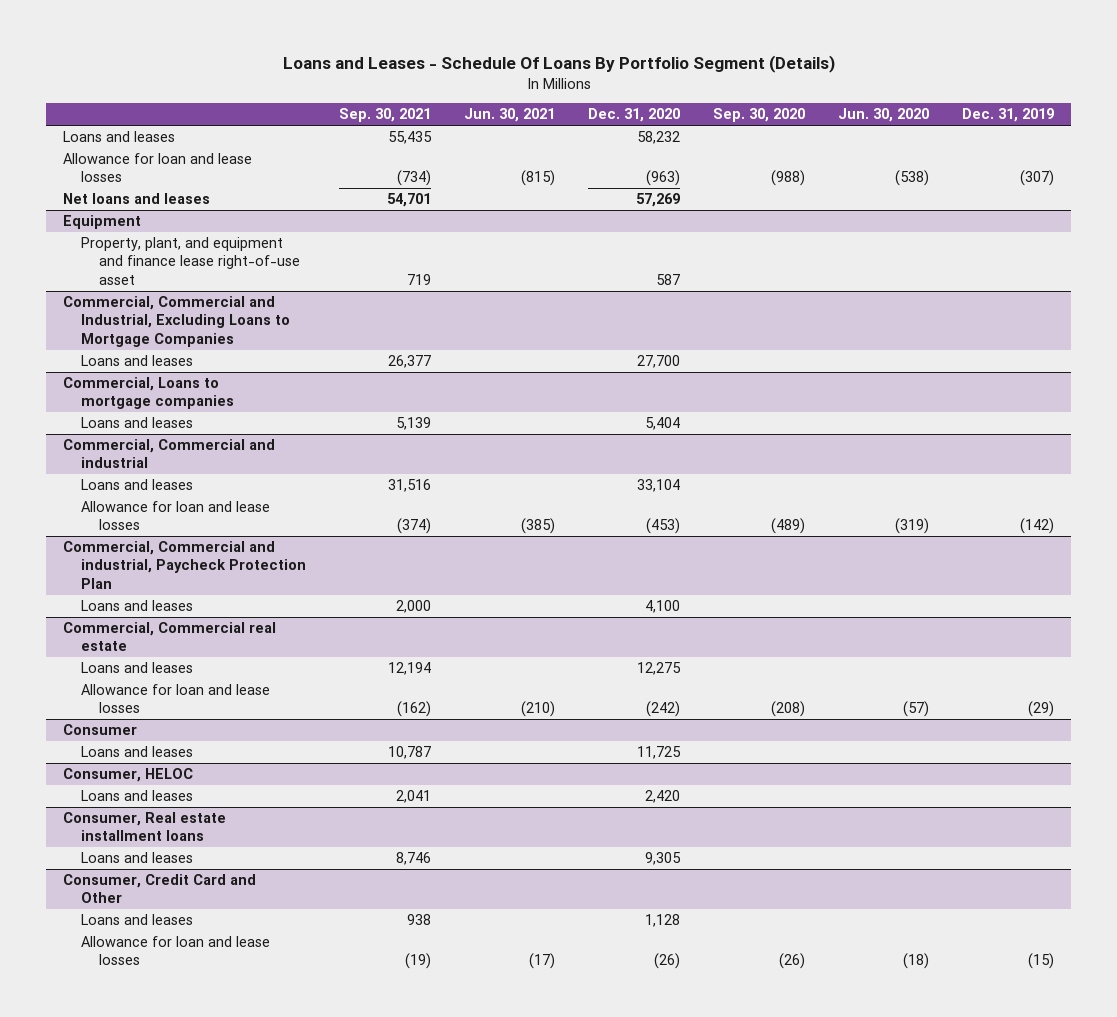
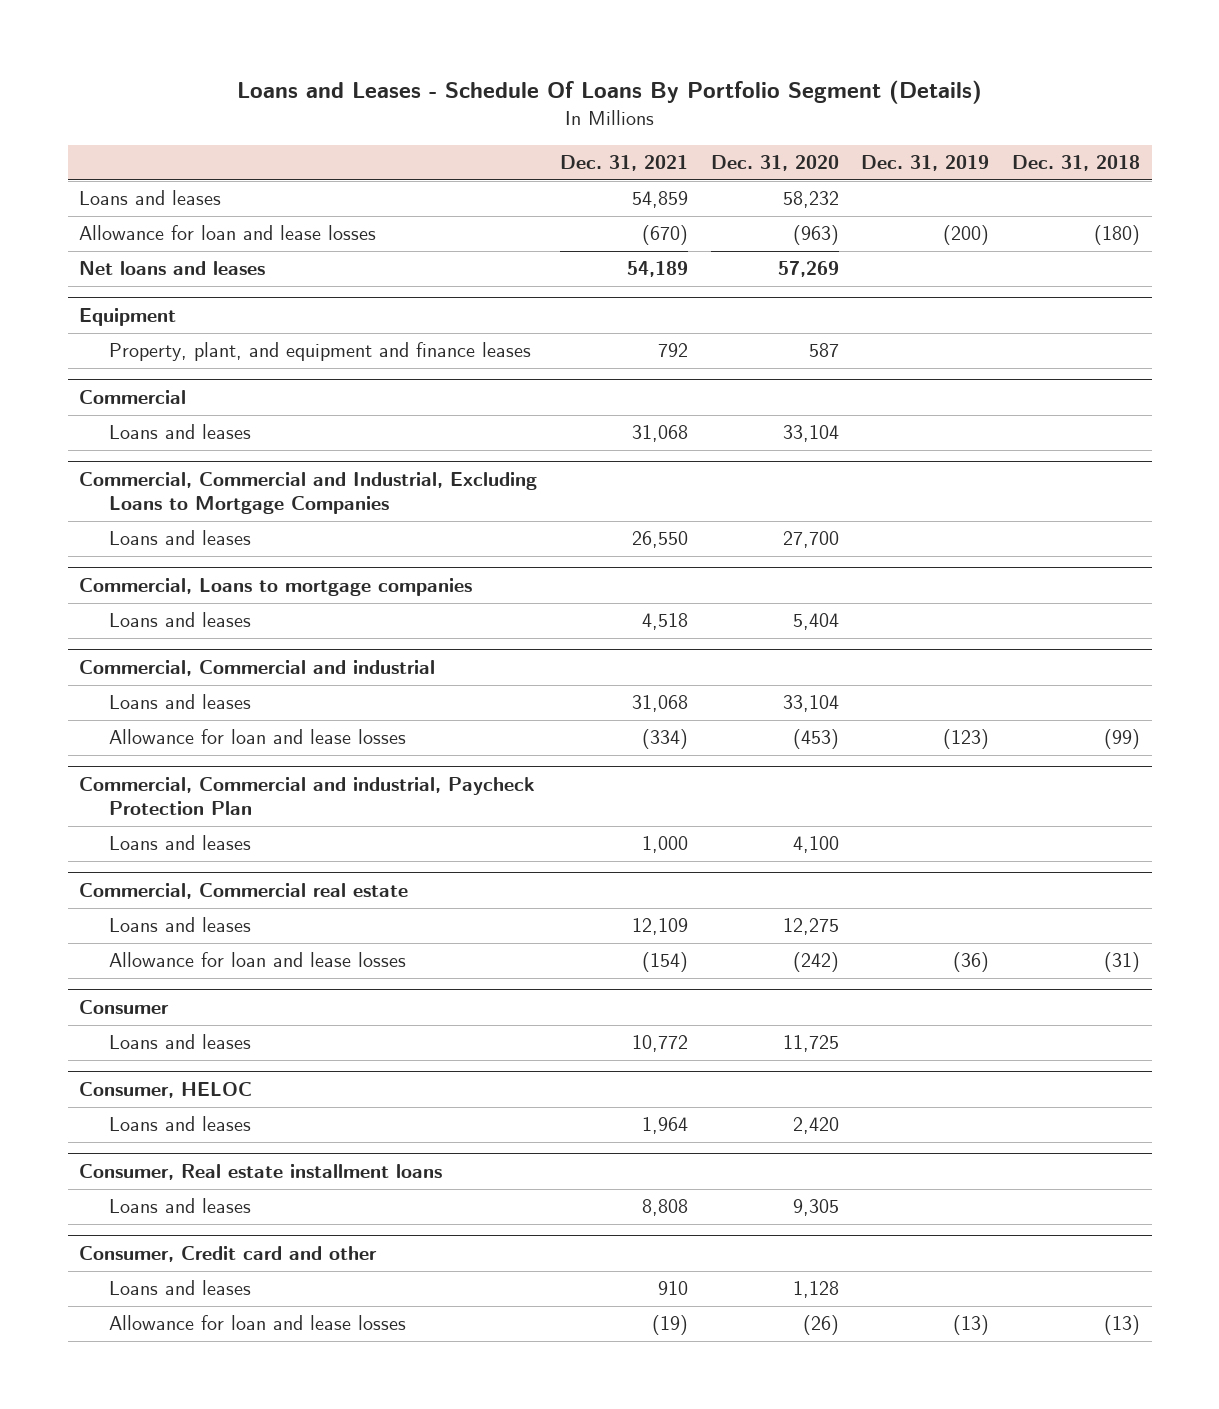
- | Sep. 30, 2021 | Jun. 30, 2021 | Dec. 31, 2020 | Sep. 30, 2020 | Jun. 30, 2020 | Dec. 31, 2019
+ | Dec. 31, 2021 | Dec. 31, 2020 | Dec. 31, 2019 | Dec. 31, 2018
- Allowance for loan and lease losses | (734) | (815) | (963) | (988) | (538) | (307)
+ Allowance for loan and lease losses | (670) | (963) | (200) | (180)
@ Equipment
- Property, plant, and equipment and finance lease right-of-use asset | 719 | | 587 | | |
+ Property, plant, and equipment and finance leases | 792 | 587 | |
+ Commercial
+ Loans and leases | 31,068 | 33,104 | |
@ Commercial, Commercial and industrial
- Allowance for loan and lease losses | (374) | (385) | (453) | (489) | (319) | (142)
+ Allowance for loan and lease losses | (334) | (453) | (123) | (99)
@ Commercial, Commercial real estate
- Allowance for loan and lease losses | (162) | (210) | (242) | (208) | (57) | (29)
+ Allowance for loan and lease losses | (154) | (242) | (36) | (31)
- Consumer, Credit Card and Other
+ Consumer, Credit card and other
- Allowance for loan and lease losses | (19) | (17) | (26) | (26) | (18) | (15)
+ Allowance for loan and lease losses | (19) | (26) | (13) | (13)

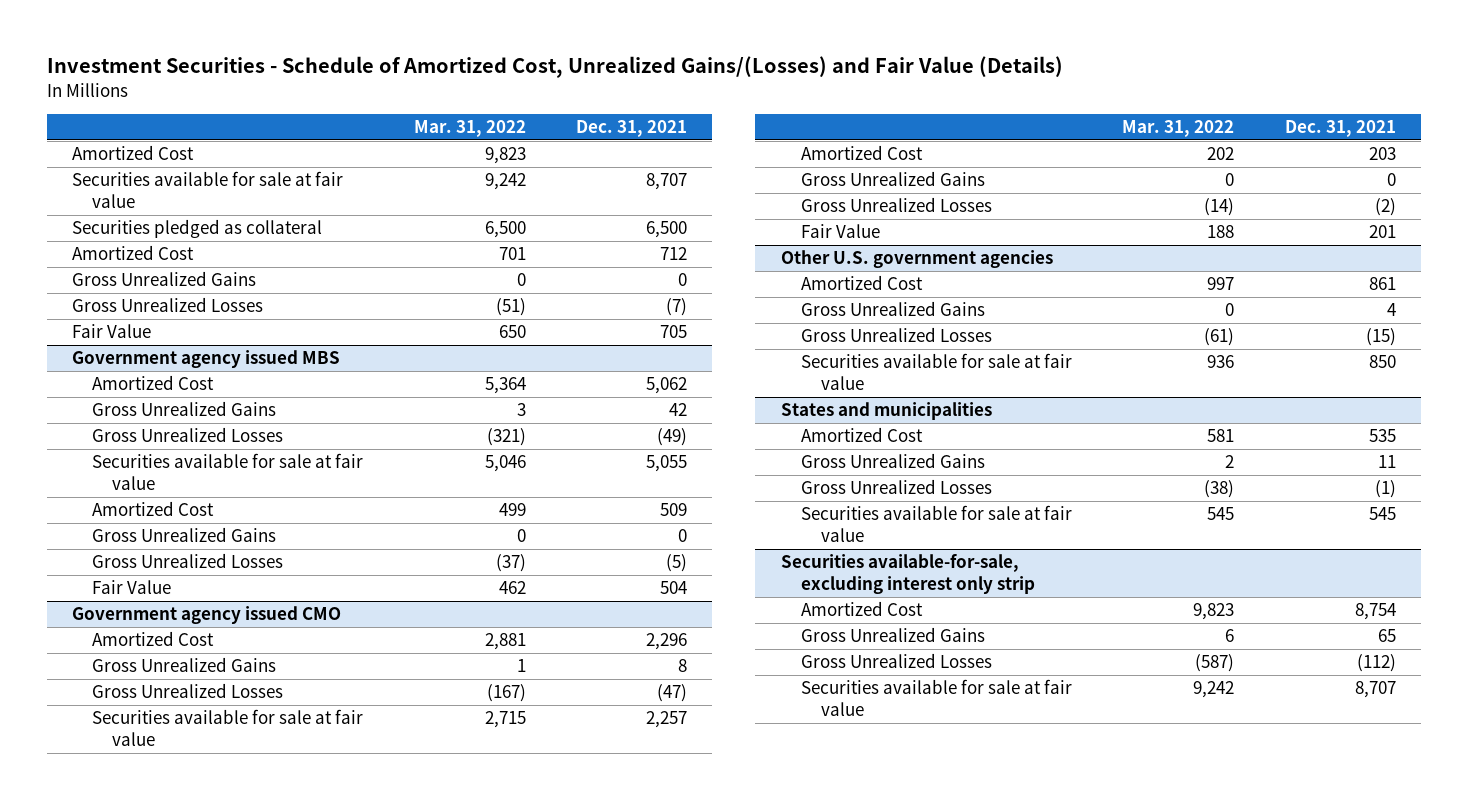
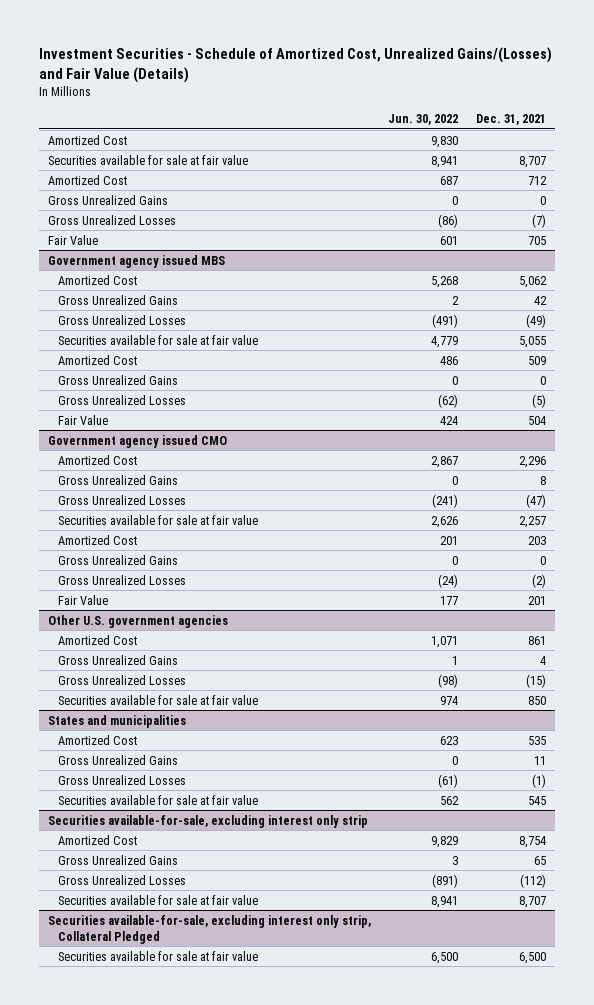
- | Mar. 31, 2022 | Dec. 31, 2021
+ | Jun. 30, 2022 | Dec. 31, 2021
- Securities pledged as collateral | 6,500 | 6,500
+ Securities available-for-sale, excluding interest only strip, Collateral Pledged
+ Securities available for sale at fair value | 6,500 | 6,500

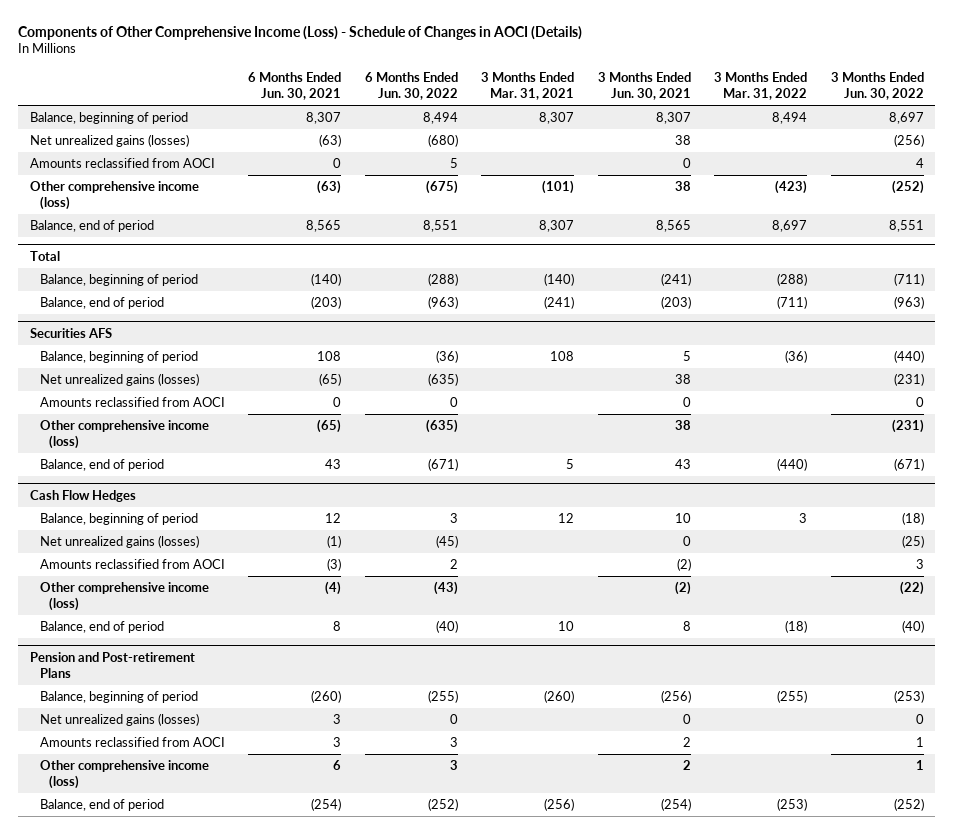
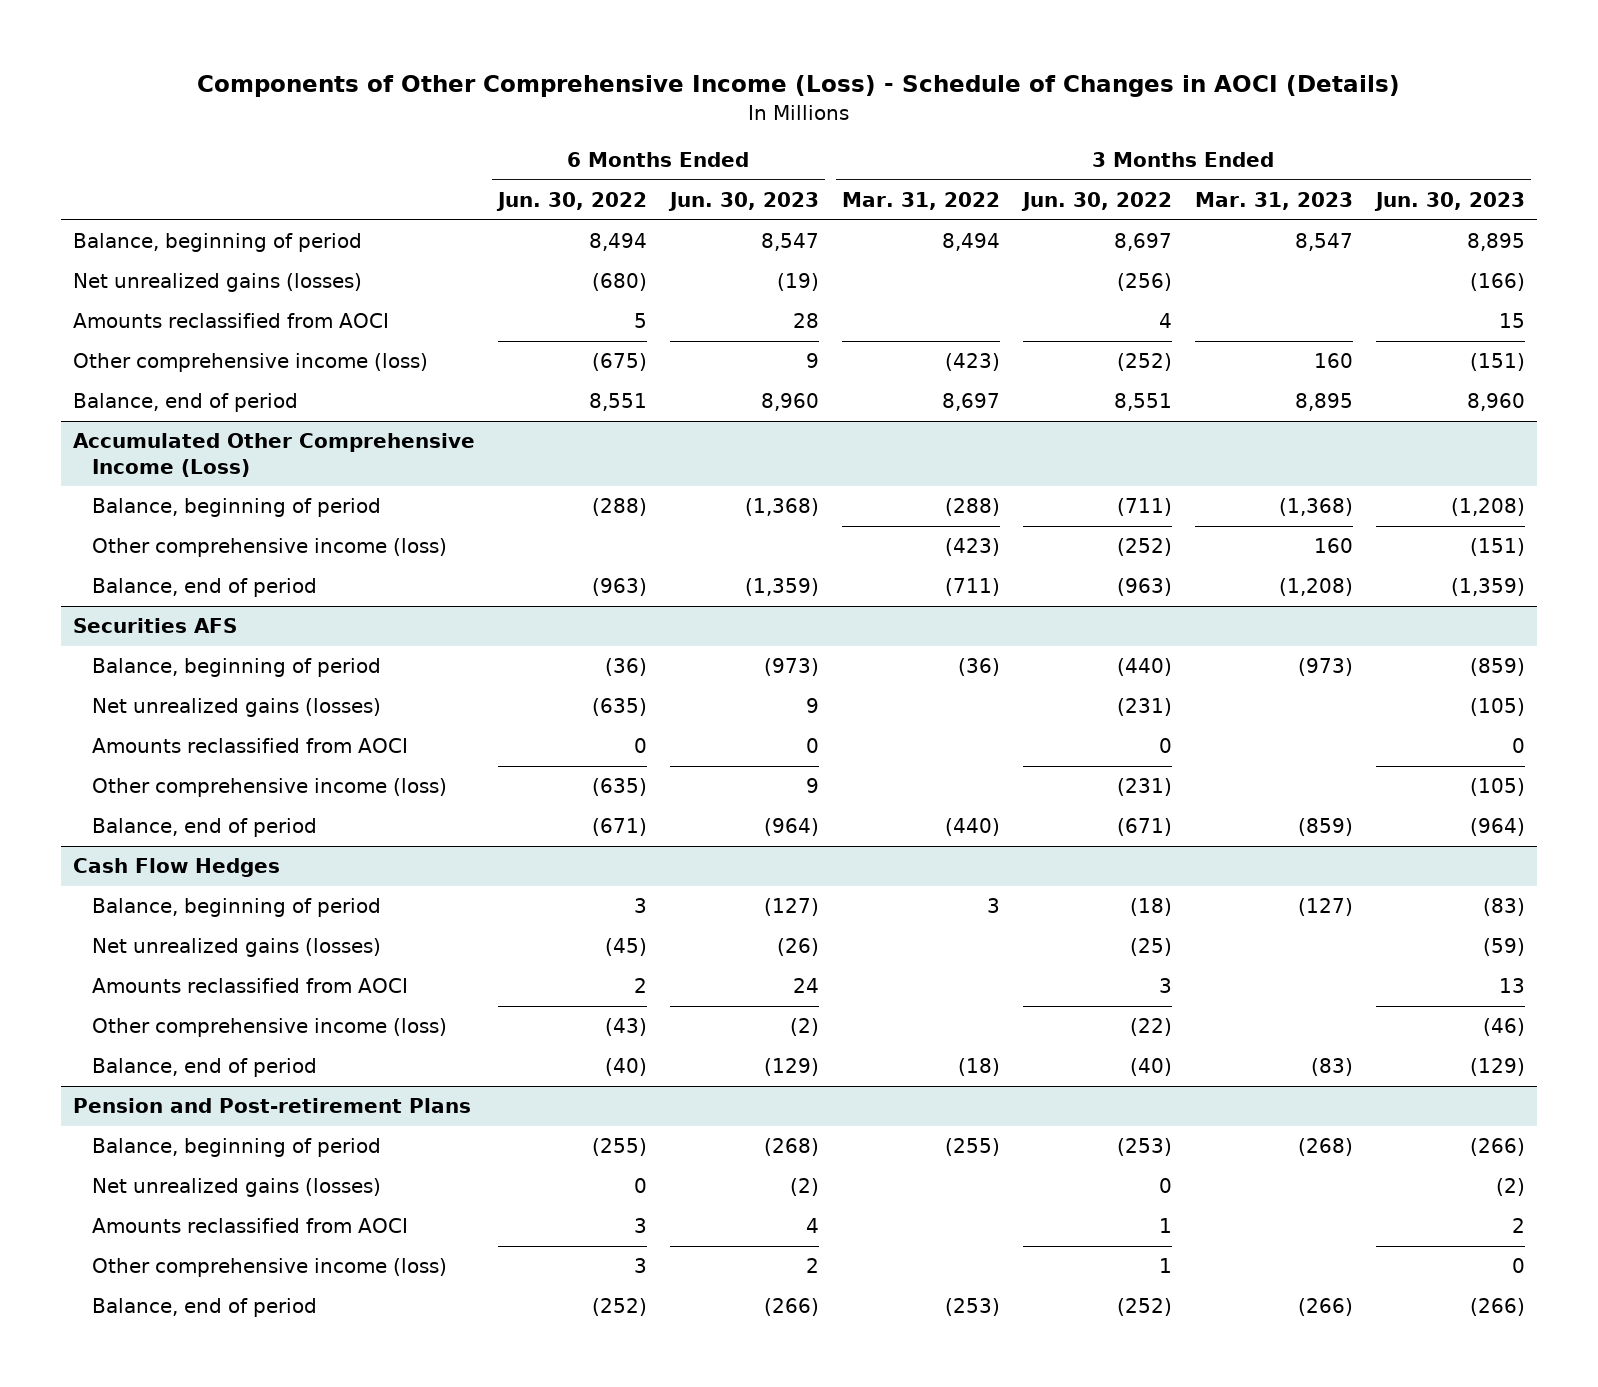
- | 6 Months Ended Jun. 30, 2021 | 6 Months Ended Jun. 30, 2022 | 3 Months Ended Mar. 31, 2021 | 3 Months Ended Jun. 30, 2021 | 3 Months Ended Mar. 31, 2022 | 3 Months Ended Jun. 30, 2022
+ | 6 Months Ended Jun. 30, 2022 | 6 Months Ended Jun. 30, 2023 | 3 Months Ended Mar. 31, 2022 | 3 Months Ended Jun. 30, 2022 | 3 Months Ended Mar. 31, 2023 | 3 Months Ended Jun. 30, 2023
- Total
+ Accumulated Other Comprehensive Income (Loss)
+ Other comprehensive income (loss) | | | (423) | (252) | 160 | (151)

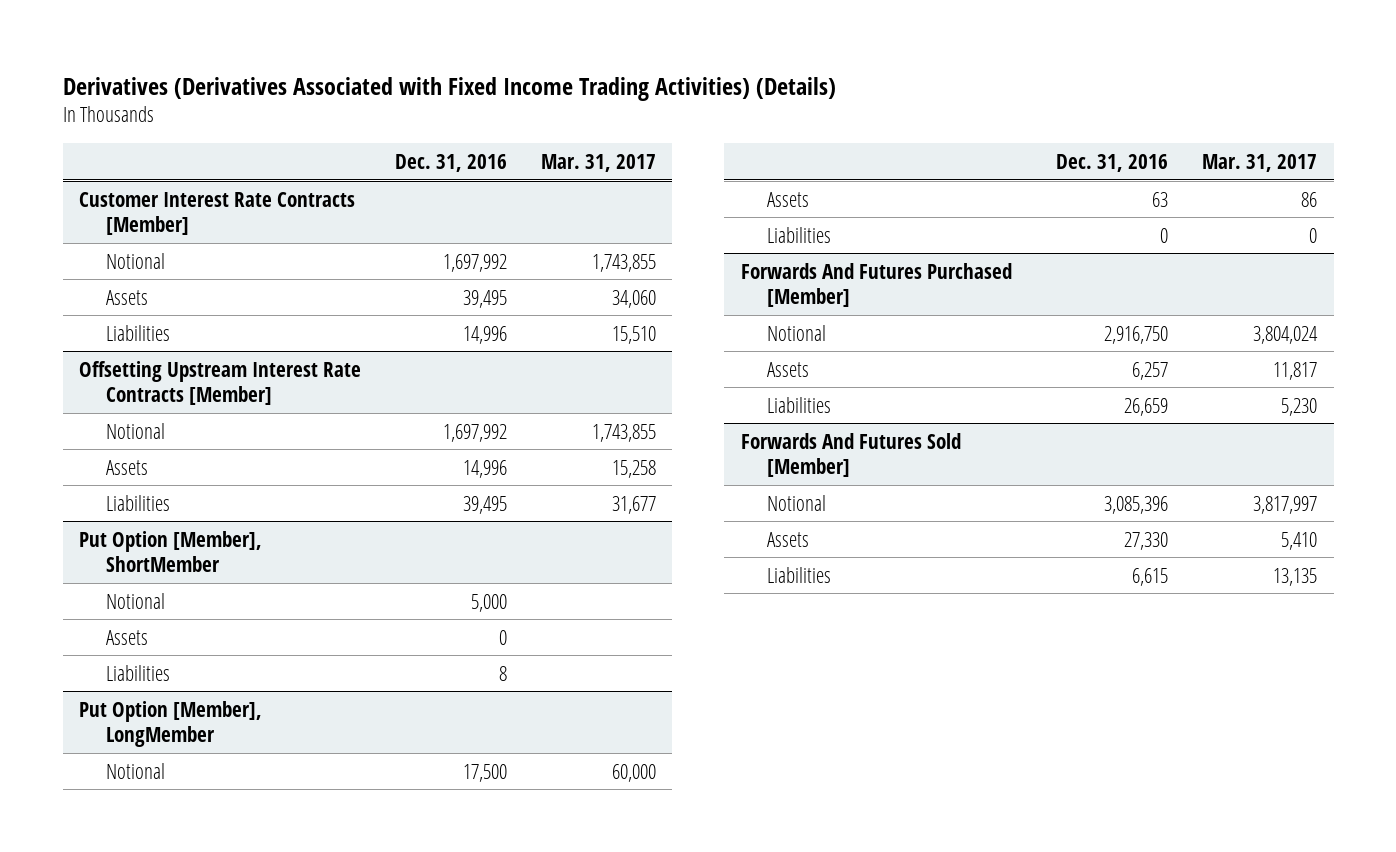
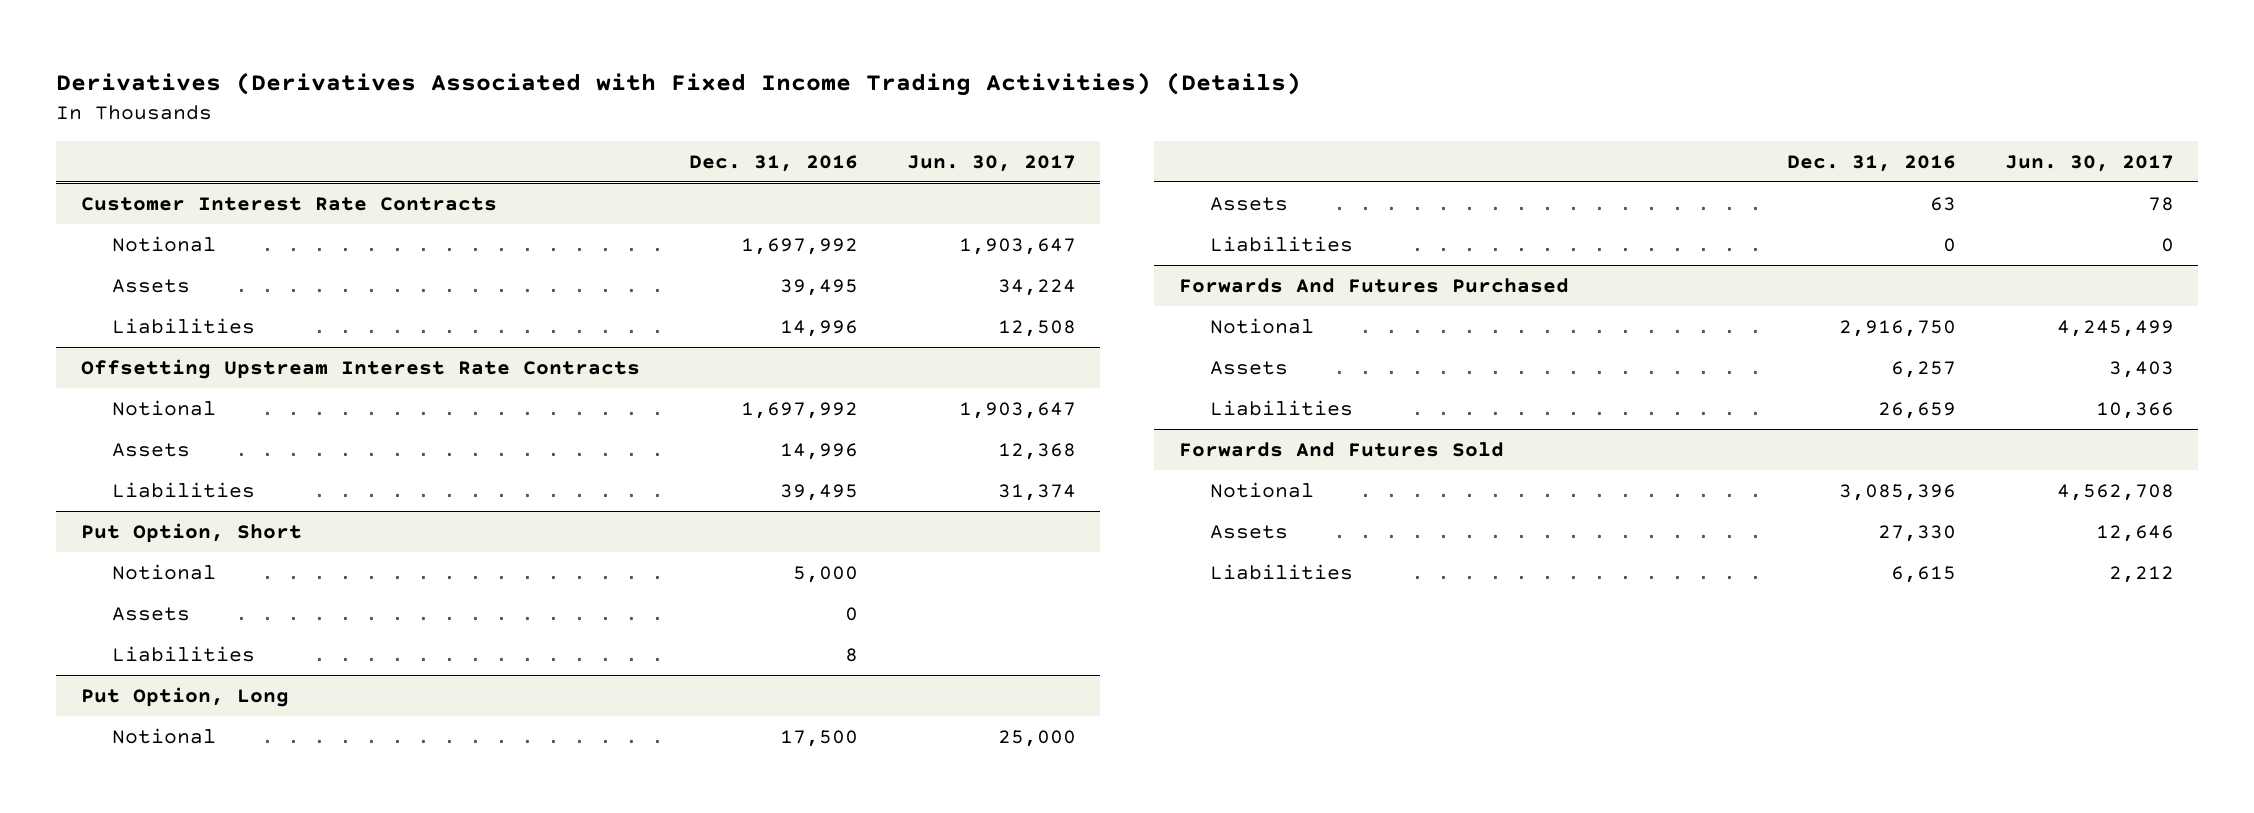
- | Dec. 31, 2016 | Mar. 31, 2017
+ | Dec. 31, 2016 | Jun. 30, 2017
- Customer Interest Rate Contracts [Member]
+ Customer Interest Rate Contracts
- Offsetting Upstream Interest Rate Contracts [Member]
+ Offsetting Upstream Interest Rate Contracts
- Put Option [Member], ShortMember
+ Put Option, Short
- Put Option [Member], LongMember
+ Put Option, Long
- Forwards And Futures Purchased [Member]
+ Forwards And Futures Purchased
- Forwards And Futures Sold [Member]
+ Forwards And Futures Sold

